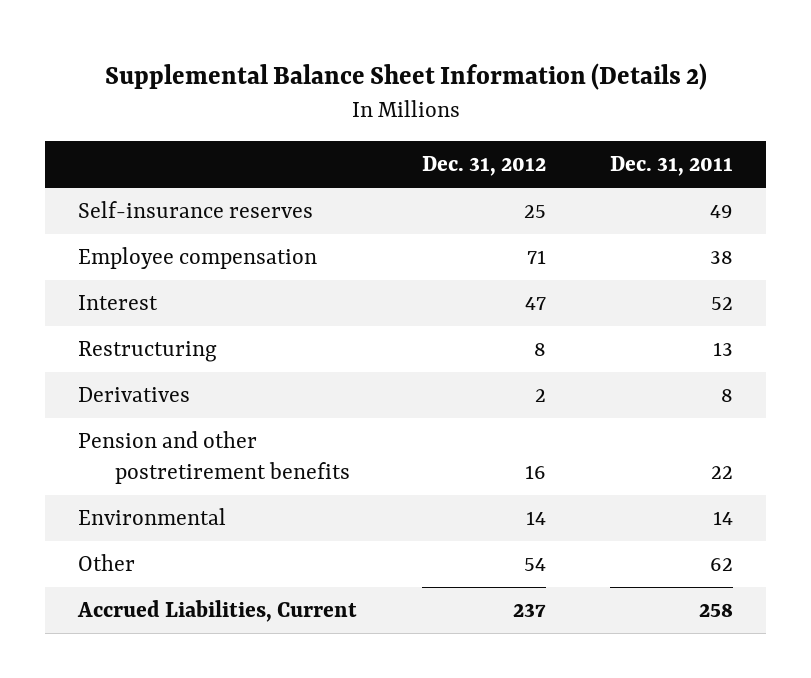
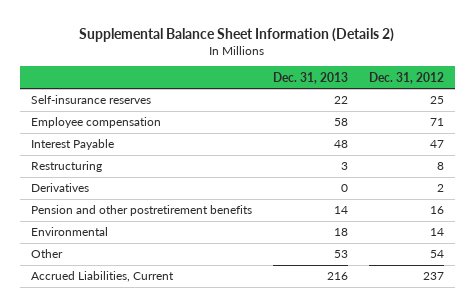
- | Dec. 31, 2012 | Dec. 31, 2011
+ | Dec. 31, 2013 | Dec. 31, 2012
- Interest | 47 | 52
+ Interest Payable | 48 | 47

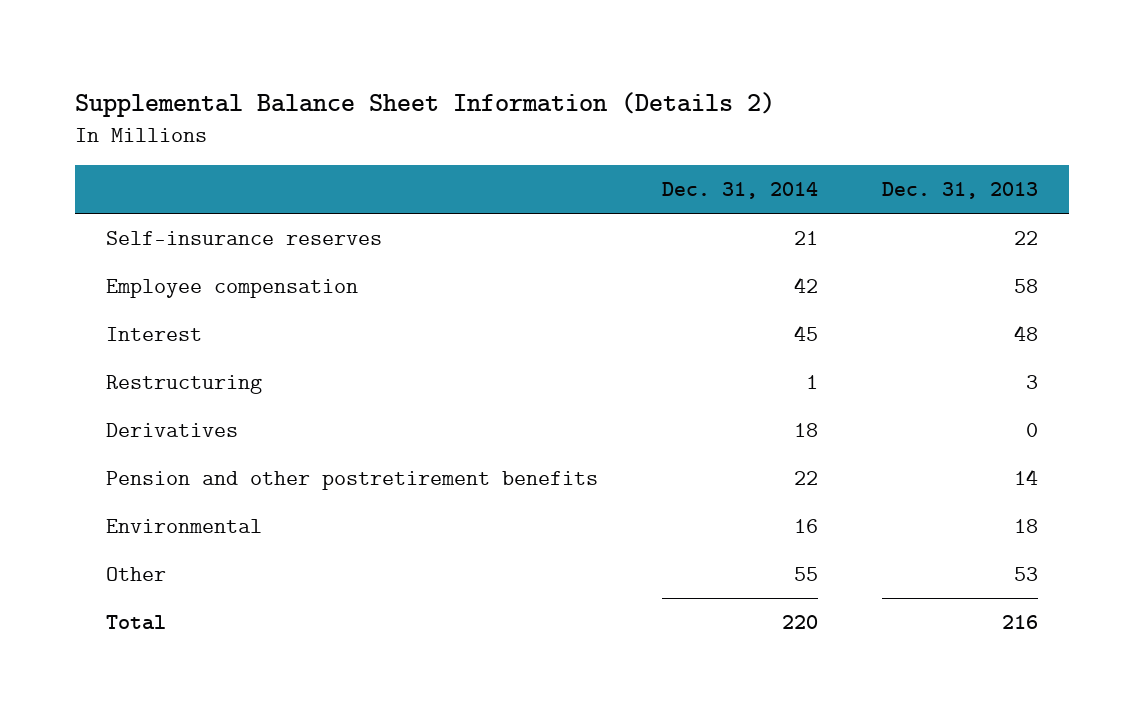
- | Dec. 31, 2013 | Dec. 31, 2012
+ | Dec. 31, 2014 | Dec. 31, 2013
- Interest Payable | 48 | 47
+ Interest | 45 | 48
- Accrued Liabilities, Current | 216 | 237
+ Total | 220 | 216

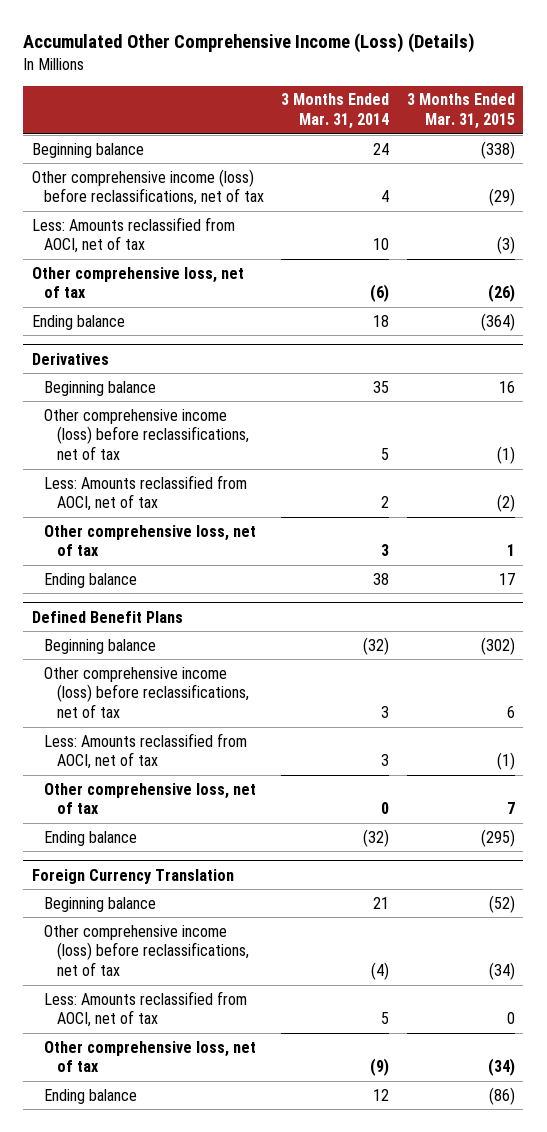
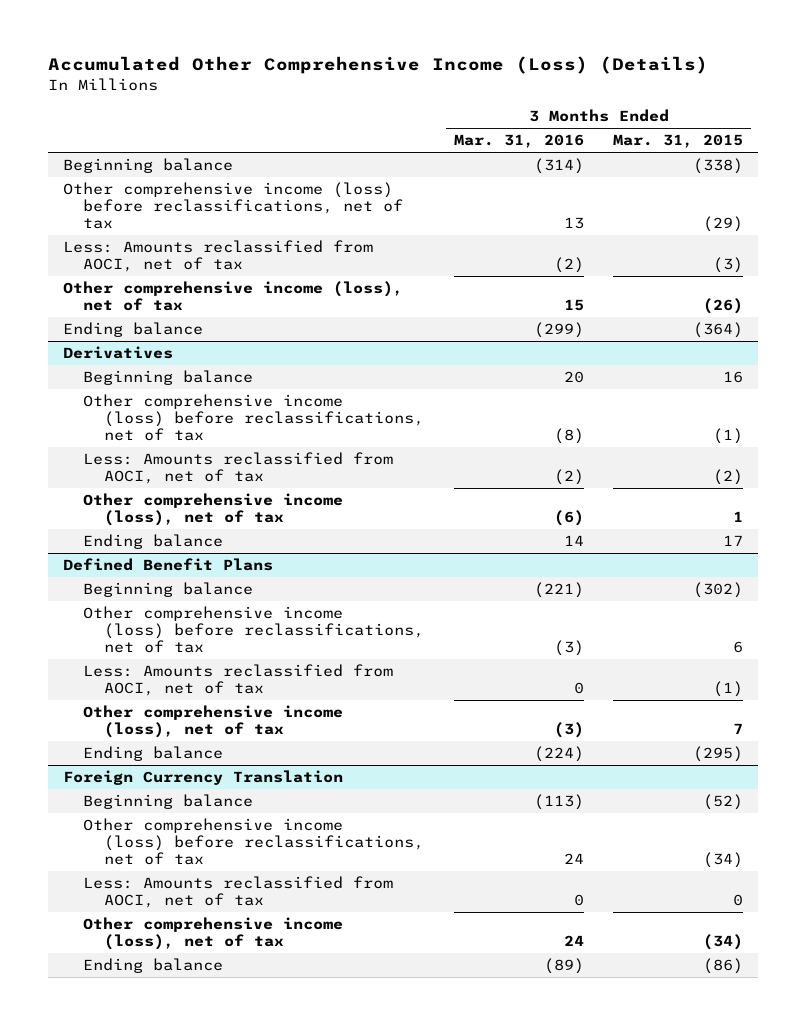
- | 3 Months Ended Mar. 31, 2014 | 3 Months Ended Mar. 31, 2015
+ | 3 Months Ended Mar. 31, 2016 | 3 Months Ended Mar. 31, 2015
- Other comprehensive loss, net of tax | (6) | (26)
+ Other comprehensive income (loss), net of tax | 15 | (26)
@ Derivatives
- Other comprehensive loss, net of tax | 3 | 1
+ Other comprehensive income (loss), net of tax | (6) | 1
@ Defined Benefit Plans
- Other comprehensive loss, net of tax | 0 | 7
+ Other comprehensive income (loss), net of tax | (3) | 7
@ Foreign Currency Translation
- Other comprehensive loss, net of tax | (9) | (34)
+ Other comprehensive income (loss), net of tax | 24 | (34)

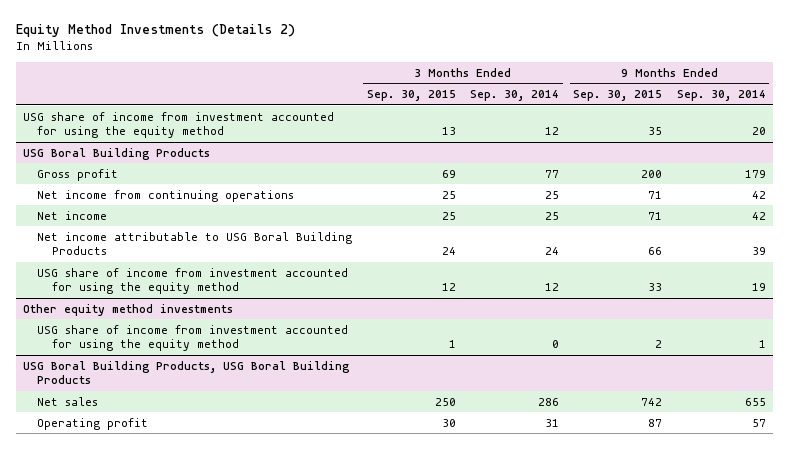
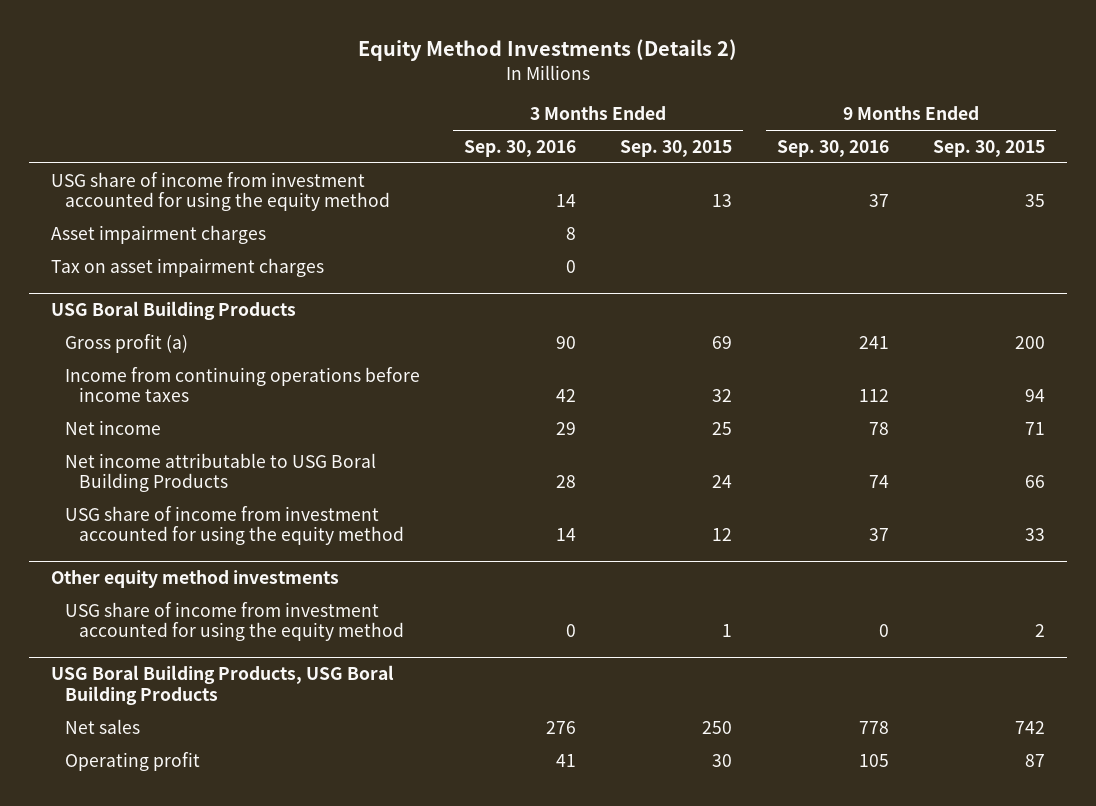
- | 3 Months Ended Sep. 30, 2015 | 3 Months Ended Sep. 30, 2014 | 9 Months Ended Sep. 30, 2015 | 9 Months Ended Sep. 30, 2014
+ | 3 Months Ended Sep. 30, 2016 | 3 Months Ended Sep. 30, 2015 | 9 Months Ended Sep. 30, 2016 | 9 Months Ended Sep. 30, 2015
+ Asset impairment charges | 8 | | |
+ Tax on asset impairment charges | 0 | | |
@ USG Boral Building Products
- Gross profit | 69 | 77 | 200 | 179
- Net income from continuing operations | 25 | 25 | 71 | 42
+ Gross profit (a) | 90 | 69 | 241 | 200
+ Income from continuing operations before income taxes | 42 | 32 | 112 | 94

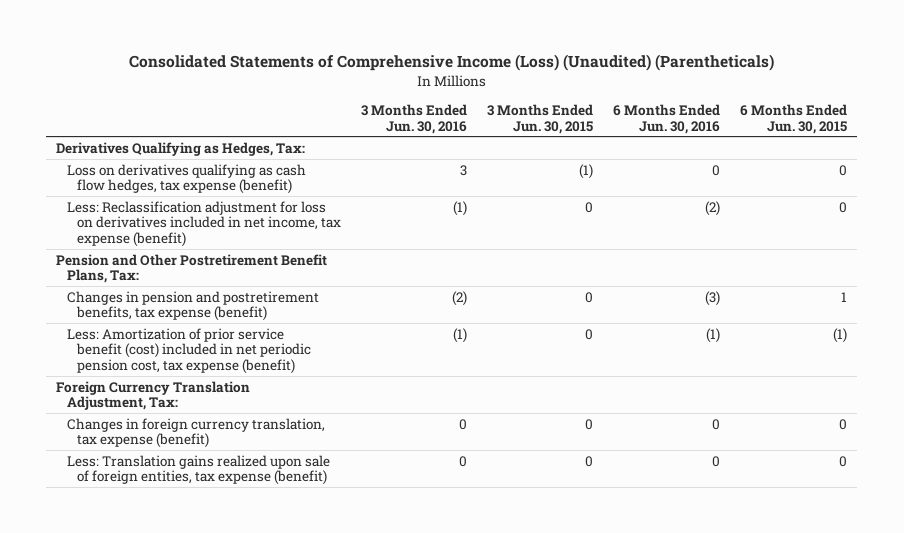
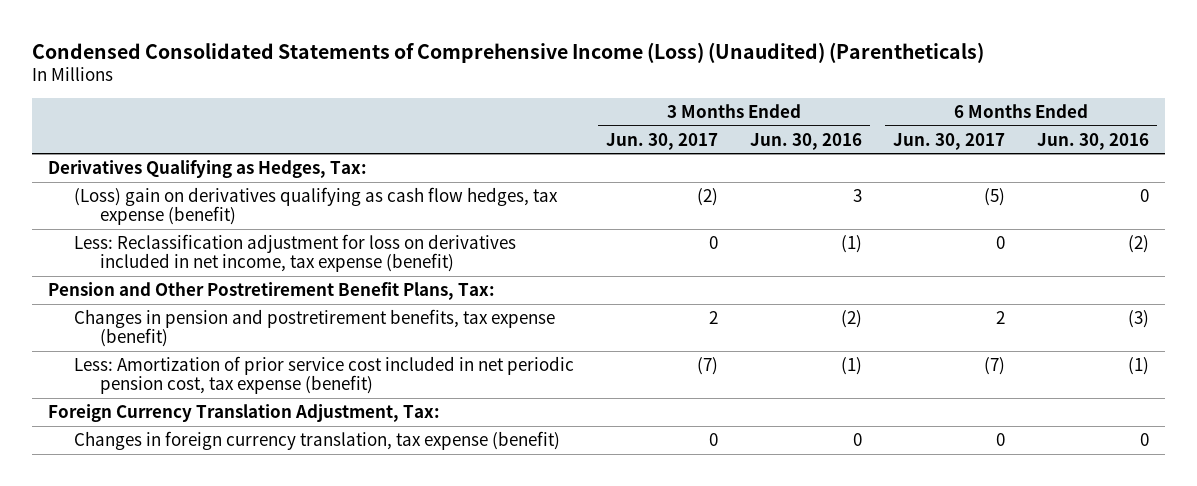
- Consolidated Statements of Comprehensive Income (Loss) (Unaudited) (Parentheticals)
+ Condensed Consolidated Statements of Comprehensive Income (Loss) (Unaudited) (Parentheticals)
- | 3 Months Ended Jun. 30, 2016 | 3 Months Ended Jun. 30, 2015 | 6 Months Ended Jun. 30, 2016 | 6 Months Ended Jun. 30, 2015
+ | 3 Months Ended Jun. 30, 2017 | 3 Months Ended Jun. 30, 2016 | 6 Months Ended Jun. 30, 2017 | 6 Months Ended Jun. 30, 2016
- Loss on derivatives qualifying as cash flow hedges, tax expense (benefit) | 3 | (1) | 0 | 0
+ (Loss) gain on derivatives qualifying as cash flow hedges, tax expense (benefit) | (2) | 3 | (5) | 0
- Less: Amortization of prior service benefit (cost) included in net periodic pension cost, tax expense (benefit) | (1) | 0 | (1) | (1)
+ Less: Amortization of prior service cost included in net periodic pension cost, tax expense (benefit) | (7) | (1) | (7) | (1)
- Less: Translation gains realized upon sale of foreign entities, tax expense (benefit) | 0 | 0 | 0 | 0

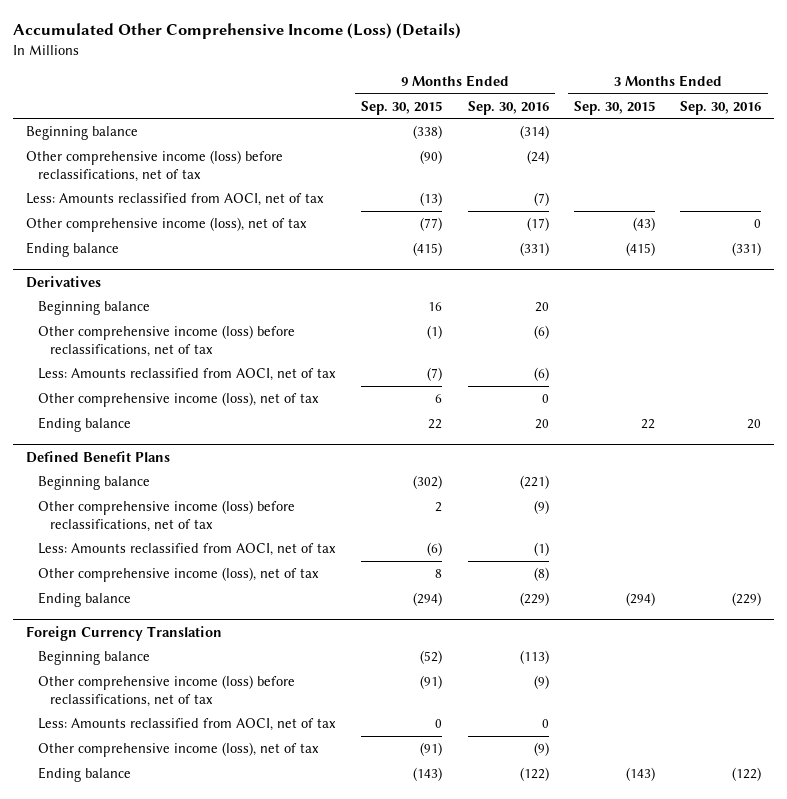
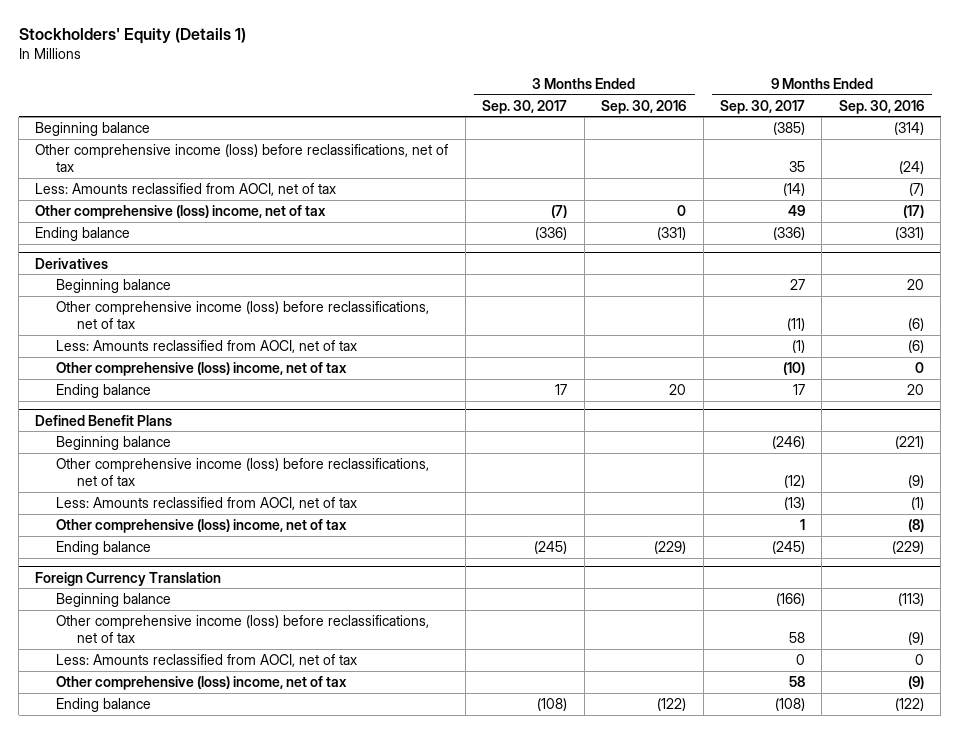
- Accumulated Other Comprehensive Income (Loss) (Details)
+ Stockholders' Equity (Details 1)
- | 9 Months Ended Sep. 30, 2015 | 9 Months Ended Sep. 30, 2016 | 3 Months Ended Sep. 30, 2015 | 3 Months Ended Sep. 30, 2016
+ | 3 Months Ended Sep. 30, 2017 | 3 Months Ended Sep. 30, 2016 | 9 Months Ended Sep. 30, 2017 | 9 Months Ended Sep. 30, 2016
- Other comprehensive income (loss), net of tax | (77) | (17) | (43) | 0
+ Other comprehensive (loss) income, net of tax | (7) | 0 | 49 | (17)
@ Derivatives
- Other comprehensive income (loss), net of tax | 6 | 0 | |
+ Other comprehensive (loss) income, net of tax | | | (10) | 0
@ Defined Benefit Plans
- Other comprehensive income (loss), net of tax | 8 | (8) | |
+ Other comprehensive (loss) income, net of tax | | | 1 | (8)
@ Foreign Currency Translation
- Other comprehensive income (loss), net of tax | (91) | (9) | |
+ Other comprehensive (loss) income, net of tax | | | 58 | (9)

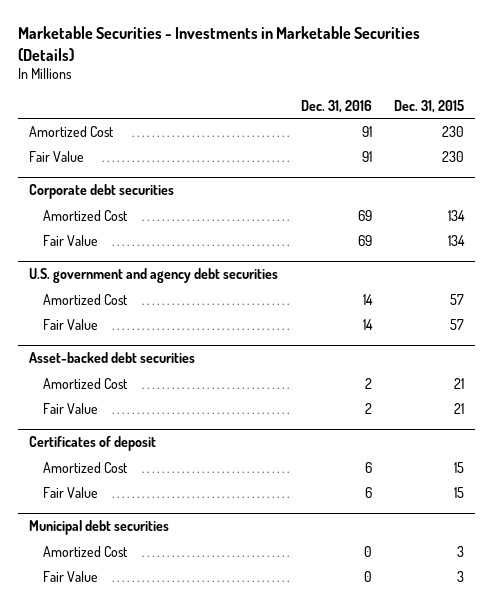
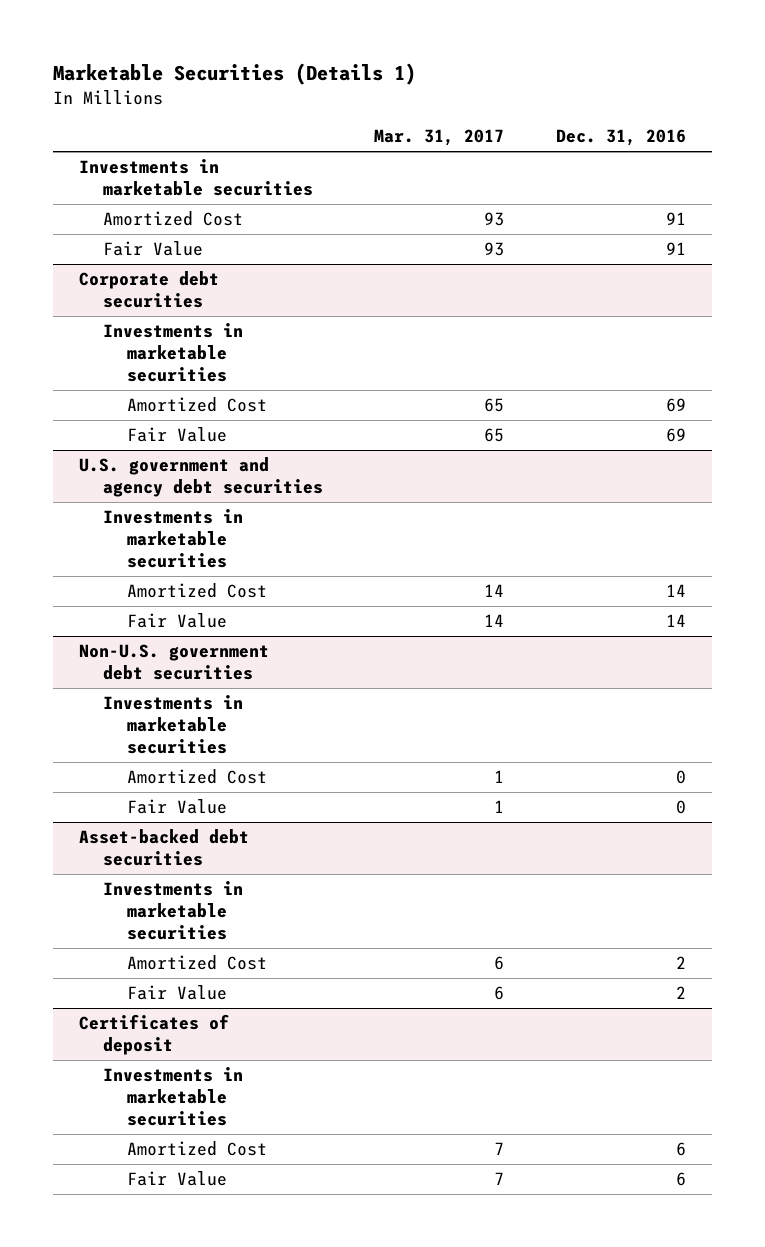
- Marketable Securities - Investments in Marketable Securities (Details)
+ Marketable Securities (Details 1)
- | Dec. 31, 2016 | Dec. 31, 2015
+ | Mar. 31, 2017 | Dec. 31, 2016
+ Investments in marketable securities
@ Corporate debt securities
+ Investments in marketable securities
@ U.S. government and agency debt securities
+ Investments in marketable securities
+ Non-U.S. government debt securities
+ Investments in marketable securities
+ Amortized Cost | 1 | 0
+ Fair Value | 1 | 0
@ Asset-backed debt securities
+ Investments in marketable securities
@ Certificates of deposit
+ Investments in marketable securities
- Municipal debt securities
- Amortized Cost | 0 | 3
- Fair Value | 0 | 3

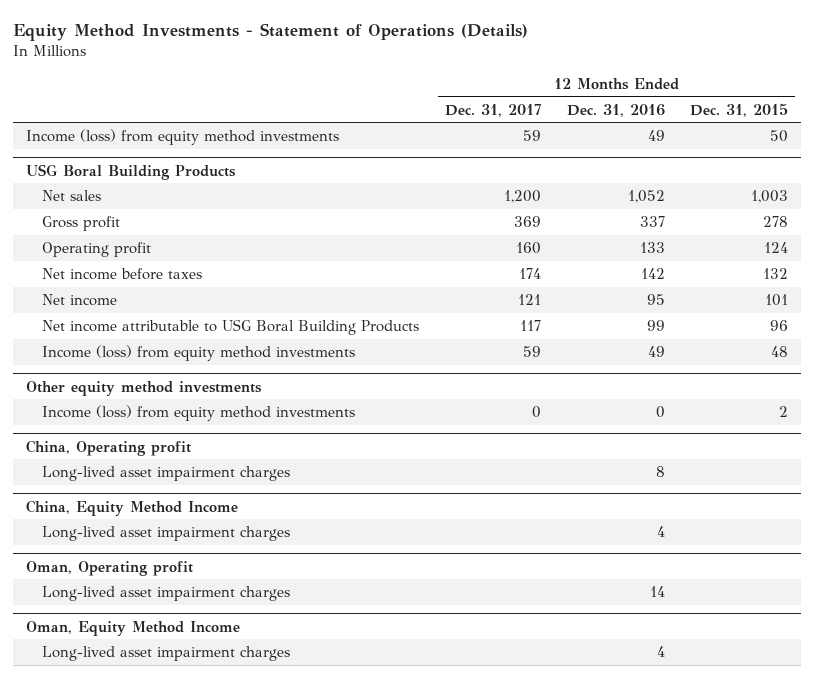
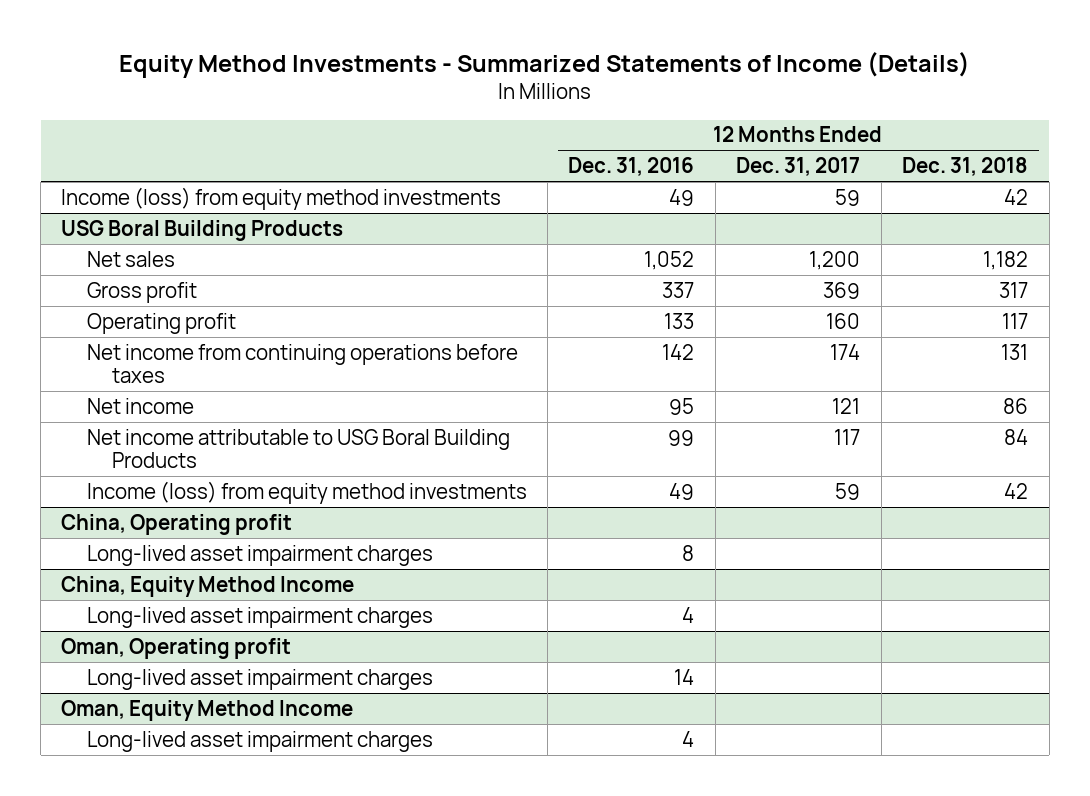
- Equity Method Investments - Statement of Operations (Details)
+ Equity Method Investments - Summarized Statements of Income (Details)
- | 12 Months Ended Dec. 31, 2017 | 12 Months Ended Dec. 31, 2016 | 12 Months Ended Dec. 31, 2015
+ | 12 Months Ended Dec. 31, 2016 | 12 Months Ended Dec. 31, 2017 | 12 Months Ended Dec. 31, 2018
@ USG Boral Building Products
- Net income before taxes | 174 | 142 | 132
+ Net income from continuing operations before taxes | 142 | 174 | 131
- Other equity method investments
- Income (loss) from equity method investments | 0 | 0 | 2

